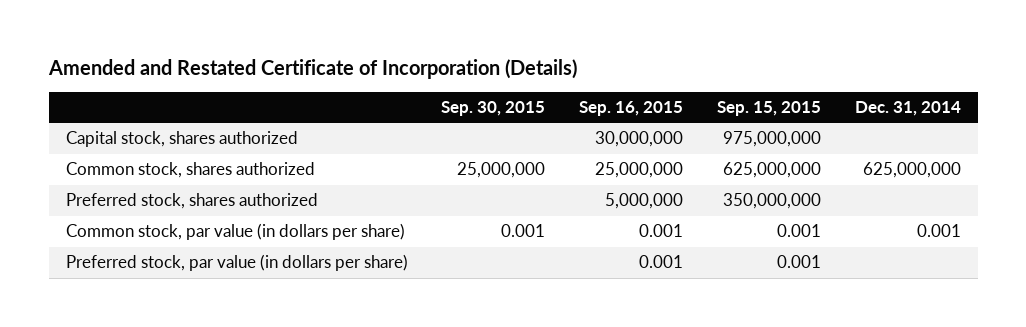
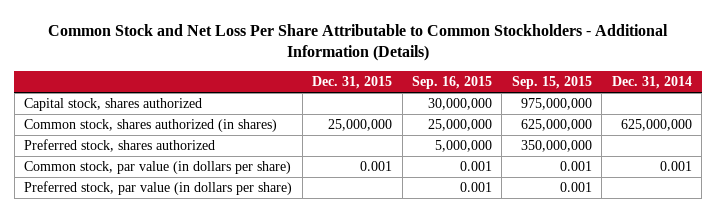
- Amended and Restated Certificate of Incorporation (Details)
+ Common Stock and Net Loss Per Share Attributable to Common Stockholders - Additional Information (Details)
- | Sep. 30, 2015 | Sep. 16, 2015 | Sep. 15, 2015 | Dec. 31, 2014
+ | Dec. 31, 2015 | Sep. 16, 2015 | Sep. 15, 2015 | Dec. 31, 2014
- Common stock, shares authorized | 25,000,000 | 25,000,000 | 625,000,000 | 625,000,000
+ Common stock, shares authorized (in shares) | 25,000,000 | 25,000,000 | 625,000,000 | 625,000,000

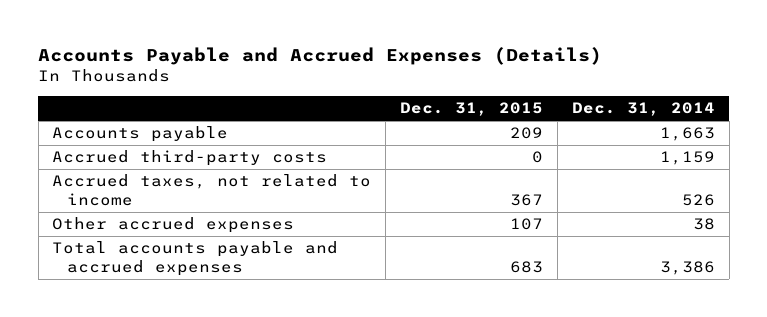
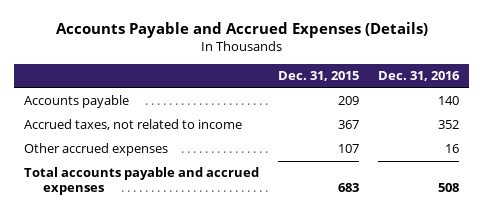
- | Dec. 31, 2015 | Dec. 31, 2014
+ | Dec. 31, 2015 | Dec. 31, 2016
- Accrued third-party costs | 0 | 1,159

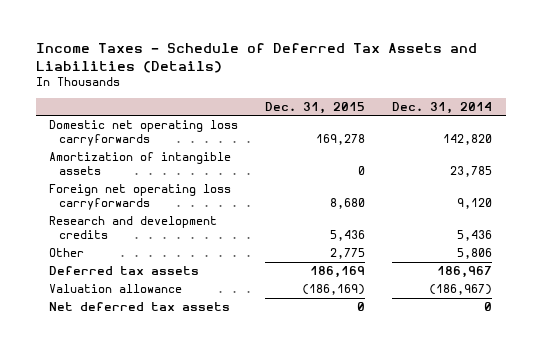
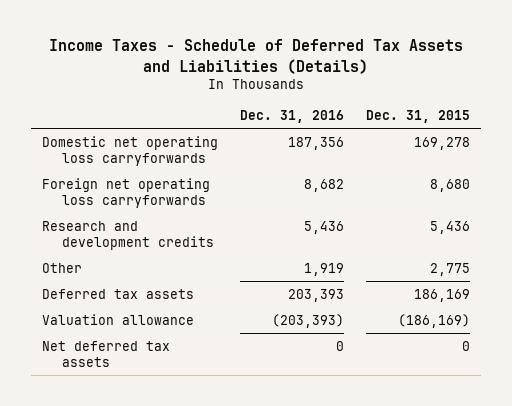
- | Dec. 31, 2015 | Dec. 31, 2014
+ | Dec. 31, 2016 | Dec. 31, 2015
- Amortization of intangible assets | 0 | 23,785

